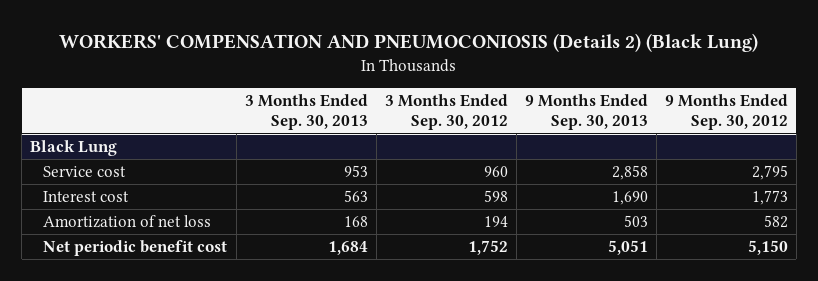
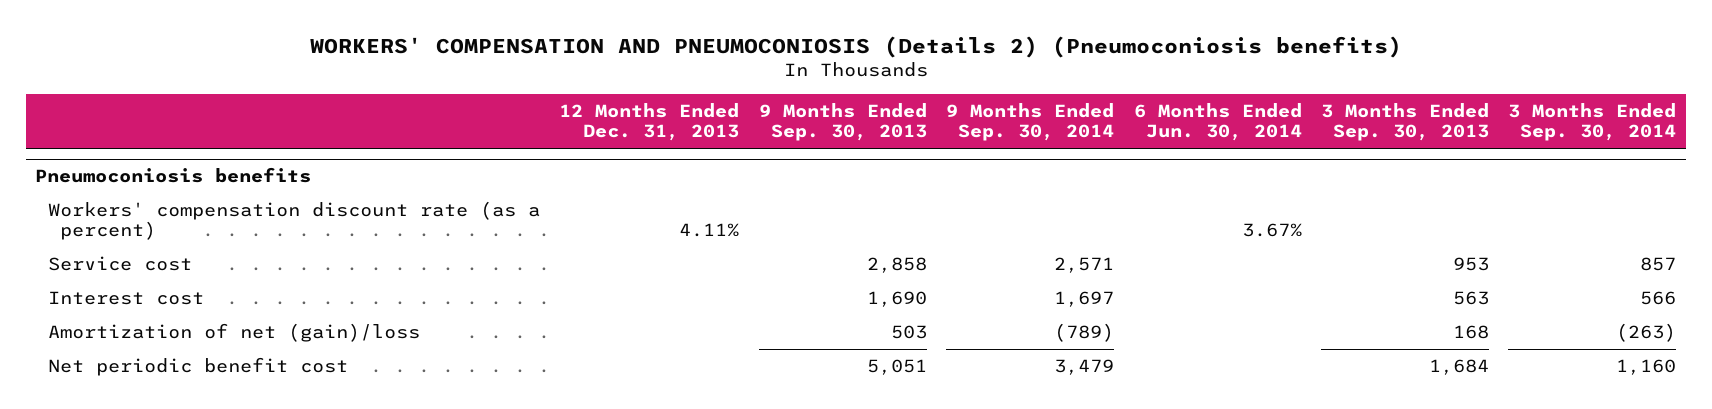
- WORKERS' COMPENSATION AND PNEUMOCONIOSIS (Details 2) (Black Lung)
+ WORKERS' COMPENSATION AND PNEUMOCONIOSIS (Details 2) (Pneumoconiosis benefits)
- | 3 Months Ended Sep. 30, 2013 | 3 Months Ended Sep. 30, 2012 | 9 Months Ended Sep. 30, 2013 | 9 Months Ended Sep. 30, 2012
+ | 12 Months Ended Dec. 31, 2013 | 9 Months Ended Sep. 30, 2013 | 9 Months Ended Sep. 30, 2014 | 6 Months Ended Jun. 30, 2014 | 3 Months Ended Sep. 30, 2013 | 3 Months Ended Sep. 30, 2014
- Black Lung
+ Pneumoconiosis benefits
+ Workers' compensation discount rate (as a percent) | 4.11% | | | 3.67% | |
- Amortization of net loss | 168 | 194 | 503 | 582
+ Amortization of net (gain)/loss | | 503 | (789) | | 168 | (263)

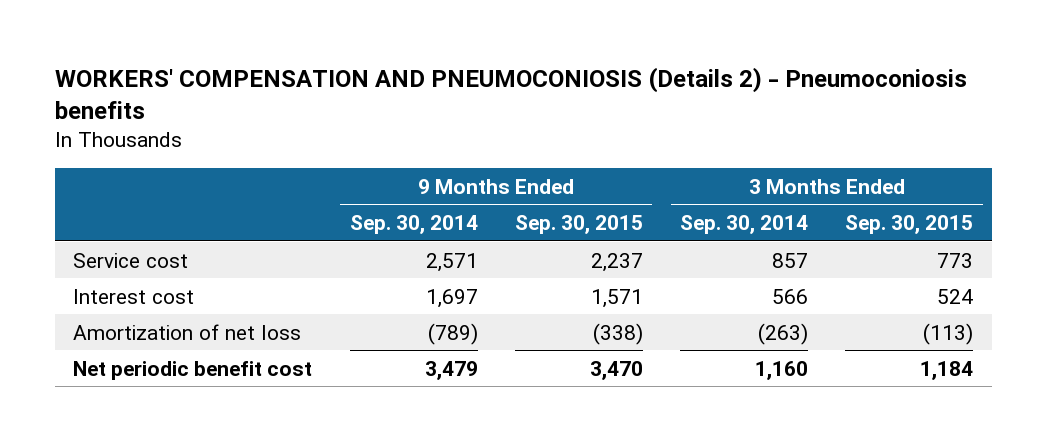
- WORKERS' COMPENSATION AND PNEUMOCONIOSIS (Details 2) (Pneumoconiosis benefits)
+ WORKERS' COMPENSATION AND PNEUMOCONIOSIS (Details 2) - Pneumoconiosis benefits
- | 12 Months Ended Dec. 31, 2013 | 9 Months Ended Sep. 30, 2013 | 9 Months Ended Sep. 30, 2014 | 6 Months Ended Jun. 30, 2014 | 3 Months Ended Sep. 30, 2013 | 3 Months Ended Sep. 30, 2014
+ | 9 Months Ended Sep. 30, 2014 | 9 Months Ended Sep. 30, 2015 | 3 Months Ended Sep. 30, 2014 | 3 Months Ended Sep. 30, 2015
- Pneumoconiosis benefits
- Workers' compensation discount rate (as a percent) | 4.11% | | | 3.67% | |
- Amortization of net (gain)/loss | | 503 | (789) | | 168 | (263)
+ Amortization of net loss | (789) | (338) | (263) | (113)

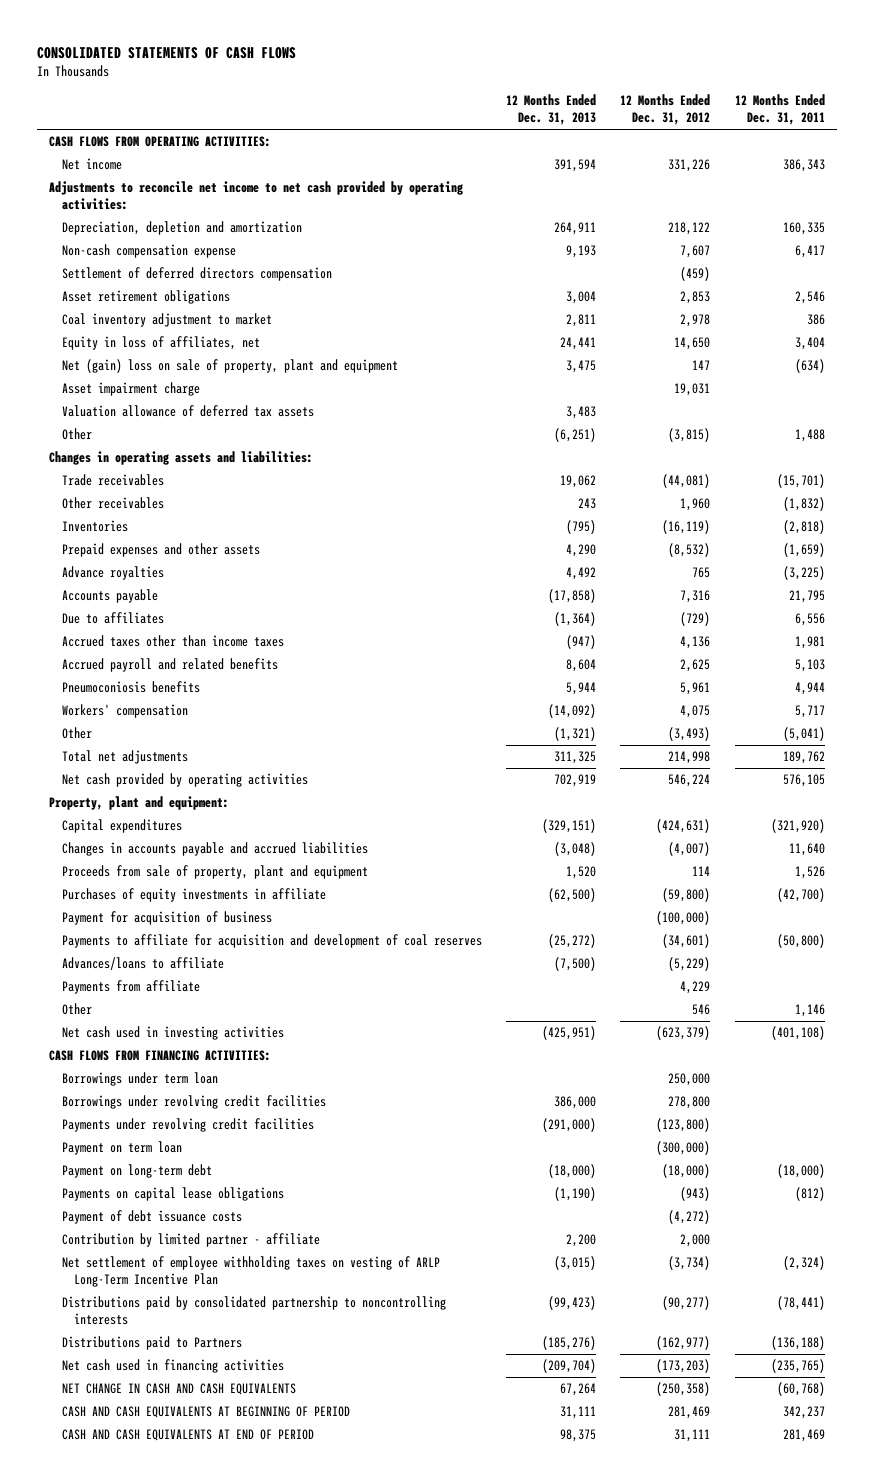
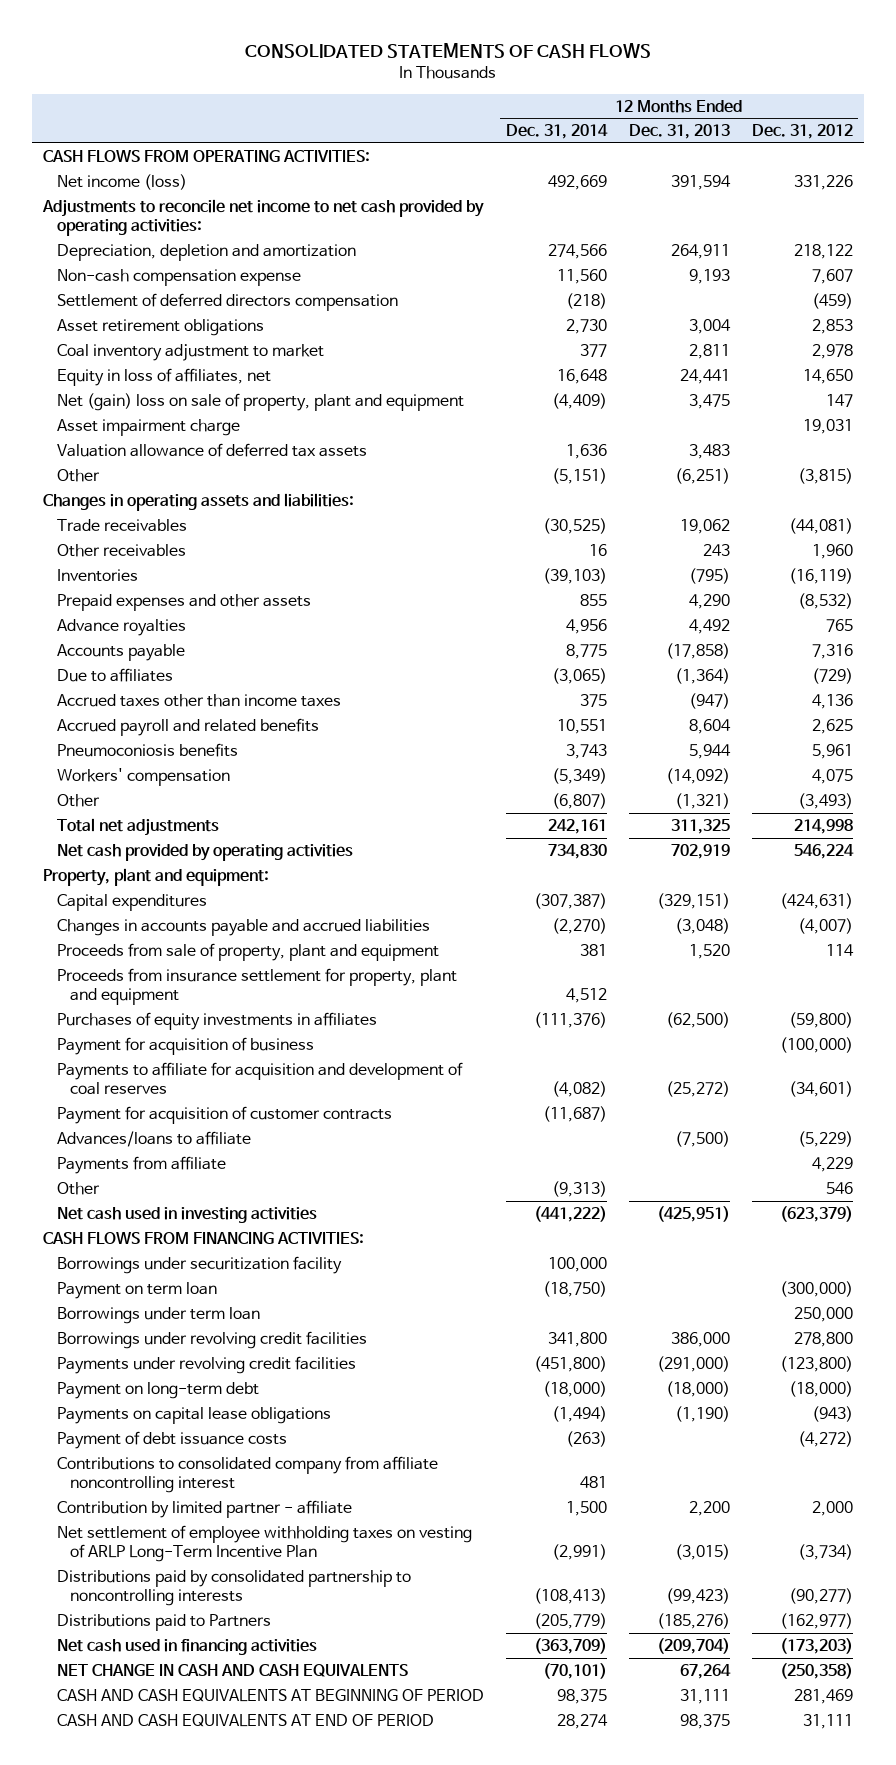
- | 12 Months Ended Dec. 31, 2013 | 12 Months Ended Dec. 31, 2012 | 12 Months Ended Dec. 31, 2011
+ | 12 Months Ended Dec. 31, 2014 | 12 Months Ended Dec. 31, 2013 | 12 Months Ended Dec. 31, 2012
- Net income | 391,594 | 331,226 | 386,343
+ Net income (loss) | 492,669 | 391,594 | 331,226
- Purchases of equity investments in affiliate | (62,500) | (59,800) | (42,700)
+ Proceeds from insurance settlement for property, plant and equipment | 4,512 | |
+ Purchases of equity investments in affiliates | (111,376) | (62,500) | (59,800)
+ Payment for acquisition of customer contracts | (11,687) | |
+ Borrowings under securitization facility | 100,000 | |
moved up: Payment on term loan | (18,750) | | (300,000)
+ Contributions to consolidated company from affiliate noncontrolling interest | 481 | |

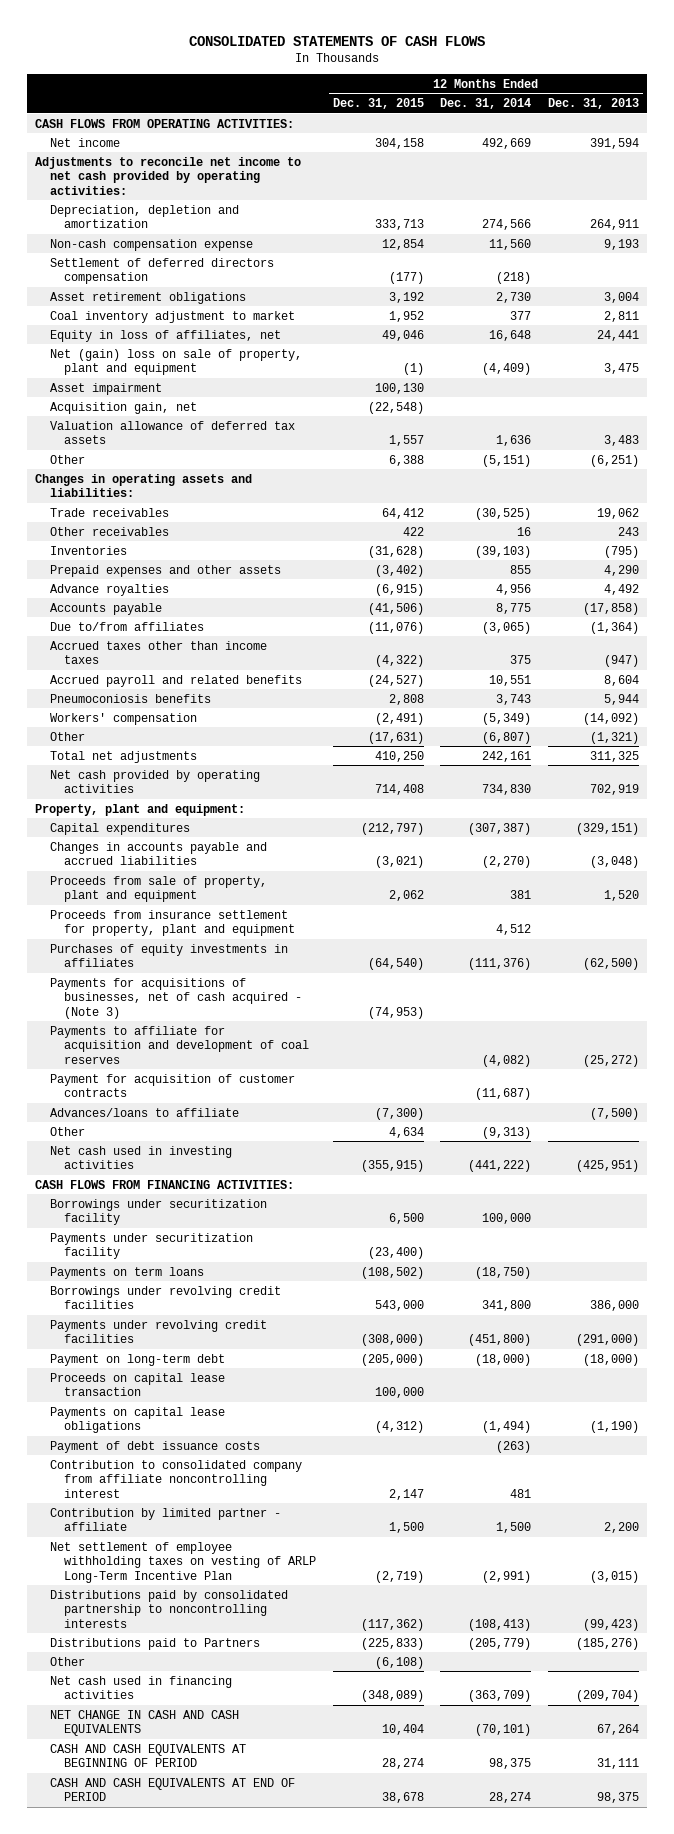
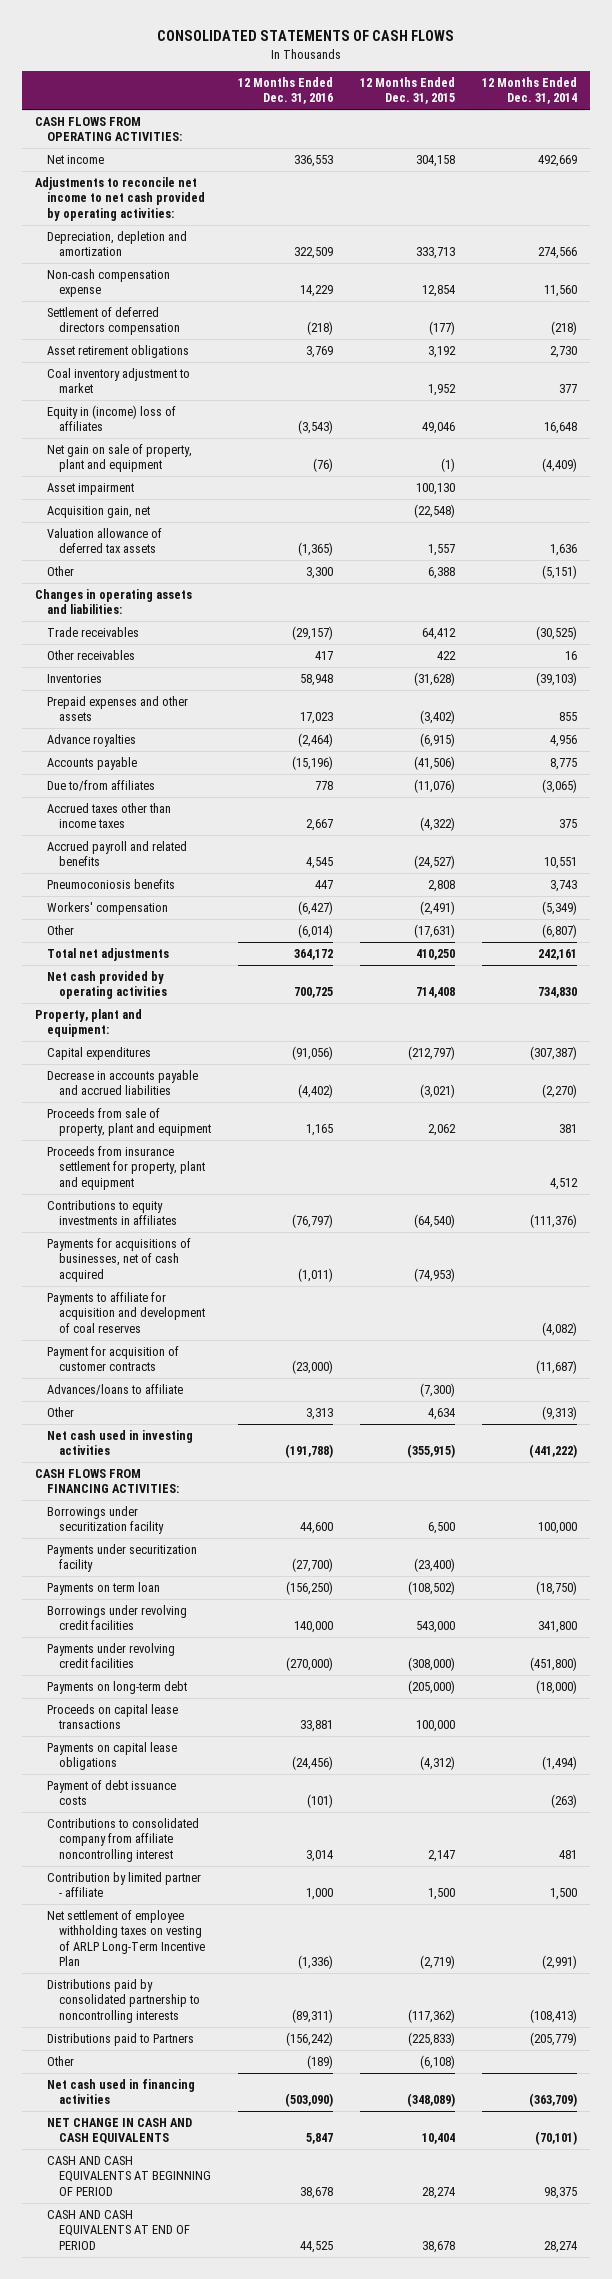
- | 12 Months Ended Dec. 31, 2015 | 12 Months Ended Dec. 31, 2014 | 12 Months Ended Dec. 31, 2013
+ | 12 Months Ended Dec. 31, 2016 | 12 Months Ended Dec. 31, 2015 | 12 Months Ended Dec. 31, 2014
- Equity in loss of affiliates, net | 49,046 | 16,648 | 24,441
- Net (gain) loss on sale of property, plant and equipment | (1) | (4,409) | 3,475
+ Equity in (income) loss of affiliates | (3,543) | 49,046 | 16,648
+ Net gain on sale of property, plant and equipment | (76) | (1) | (4,409)
- Changes in accounts payable and accrued liabilities | (3,021) | (2,270) | (3,048)
+ Decrease in accounts payable and accrued liabilities | (4,402) | (3,021) | (2,270)
- Purchases of equity investments in affiliates | (64,540) | (111,376) | (62,500)
- Payments for acquisitions of businesses, net of cash acquired - (Note 3) | (74,953) | |
+ Contributions to equity investments in affiliates | (76,797) | (64,540) | (111,376)
+ Payments for acquisitions of businesses, net of cash acquired | (1,011) | (74,953) |
- Payments on term loans | (108,502) | (18,750) |
+ Payments on term loan | (156,250) | (108,502) | (18,750)
- Payment on long-term debt | (205,000) | (18,000) | (18,000)
- Proceeds on capital lease transaction | 100,000 | |
+ Payments on long-term debt | | (205,000) | (18,000)
+ Proceeds on capital lease transactions | 33,881 | 100,000 |
- Contribution to consolidated company from affiliate noncontrolling interest | 2,147 | 481 |
+ Contributions to consolidated company from affiliate noncontrolling interest | 3,014 | 2,147 | 481

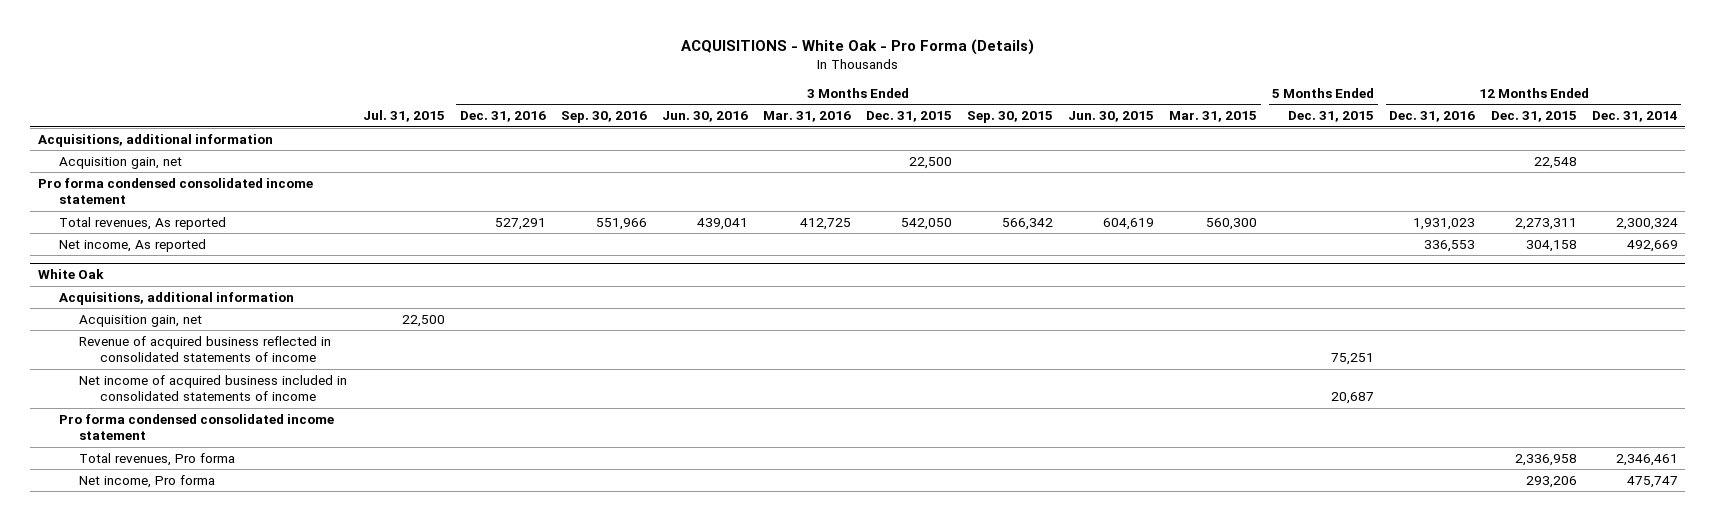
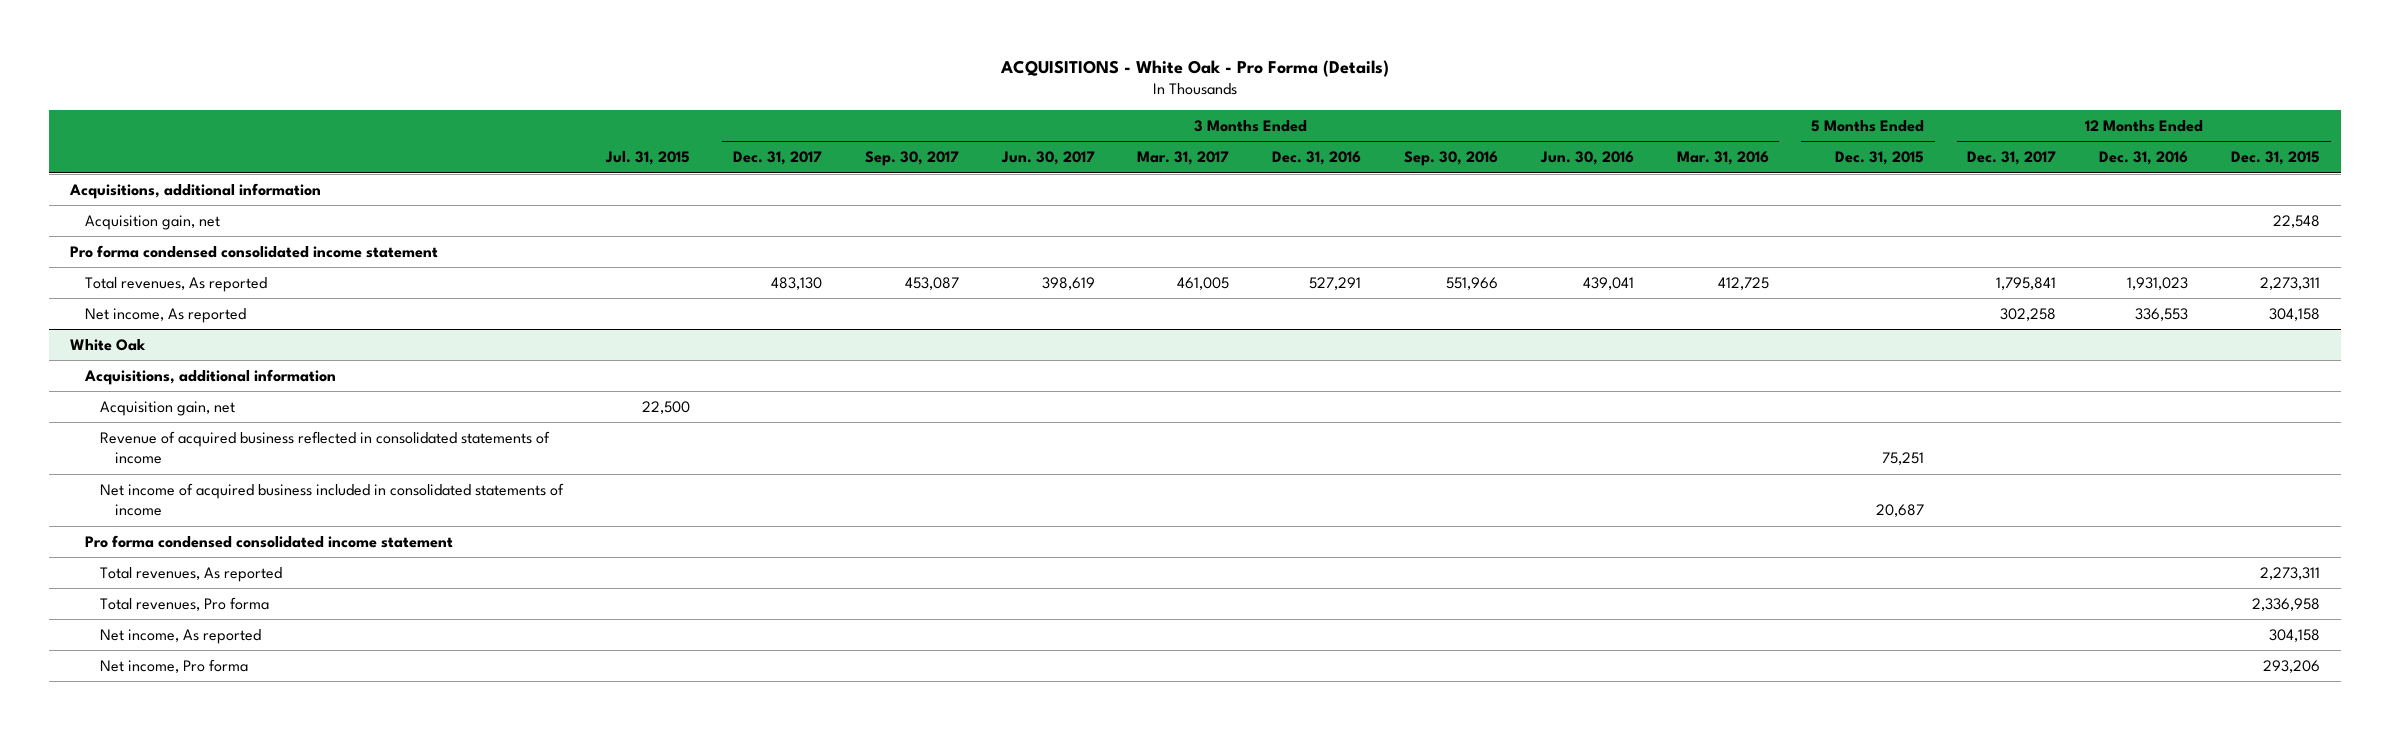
- | Jul. 31, 2015 | 3 Months Ended Dec. 31, 2016 | 3 Months Ended Sep. 30, 2016 | 3 Months Ended Jun. 30, 2016 | 3 Months Ended Mar. 31, 2016 | 3 Months Ended Dec. 31, 2015 | 3 Months Ended Sep. 30, 2015 | 3 Months Ended Jun. 30, 2015 | 3 Months Ended Mar. 31, 2015 | 5 Months Ended Dec. 31, 2015 | 12 Months Ended Dec. 31, 2016 | 12 Months Ended Dec. 31, 2015 | 12 Months Ended Dec. 31, 2014
+ | Jul. 31, 2015 | 3 Months Ended Dec. 31, 2017 | 3 Months Ended Sep. 30, 2017 | 3 Months Ended Jun. 30, 2017 | 3 Months Ended Mar. 31, 2017 | 3 Months Ended Dec. 31, 2016 | 3 Months Ended Sep. 30, 2016 | 3 Months Ended Jun. 30, 2016 | 3 Months Ended Mar. 31, 2016 | 5 Months Ended Dec. 31, 2015 | 12 Months Ended Dec. 31, 2017 | 12 Months Ended Dec. 31, 2016 | 12 Months Ended Dec. 31, 2015
@ White Oak
+ Total revenues, As reported | | | | | | | | | | | | | 2,273,311
+ Net income, As reported | | | | | | | | | | | | | 304,158

